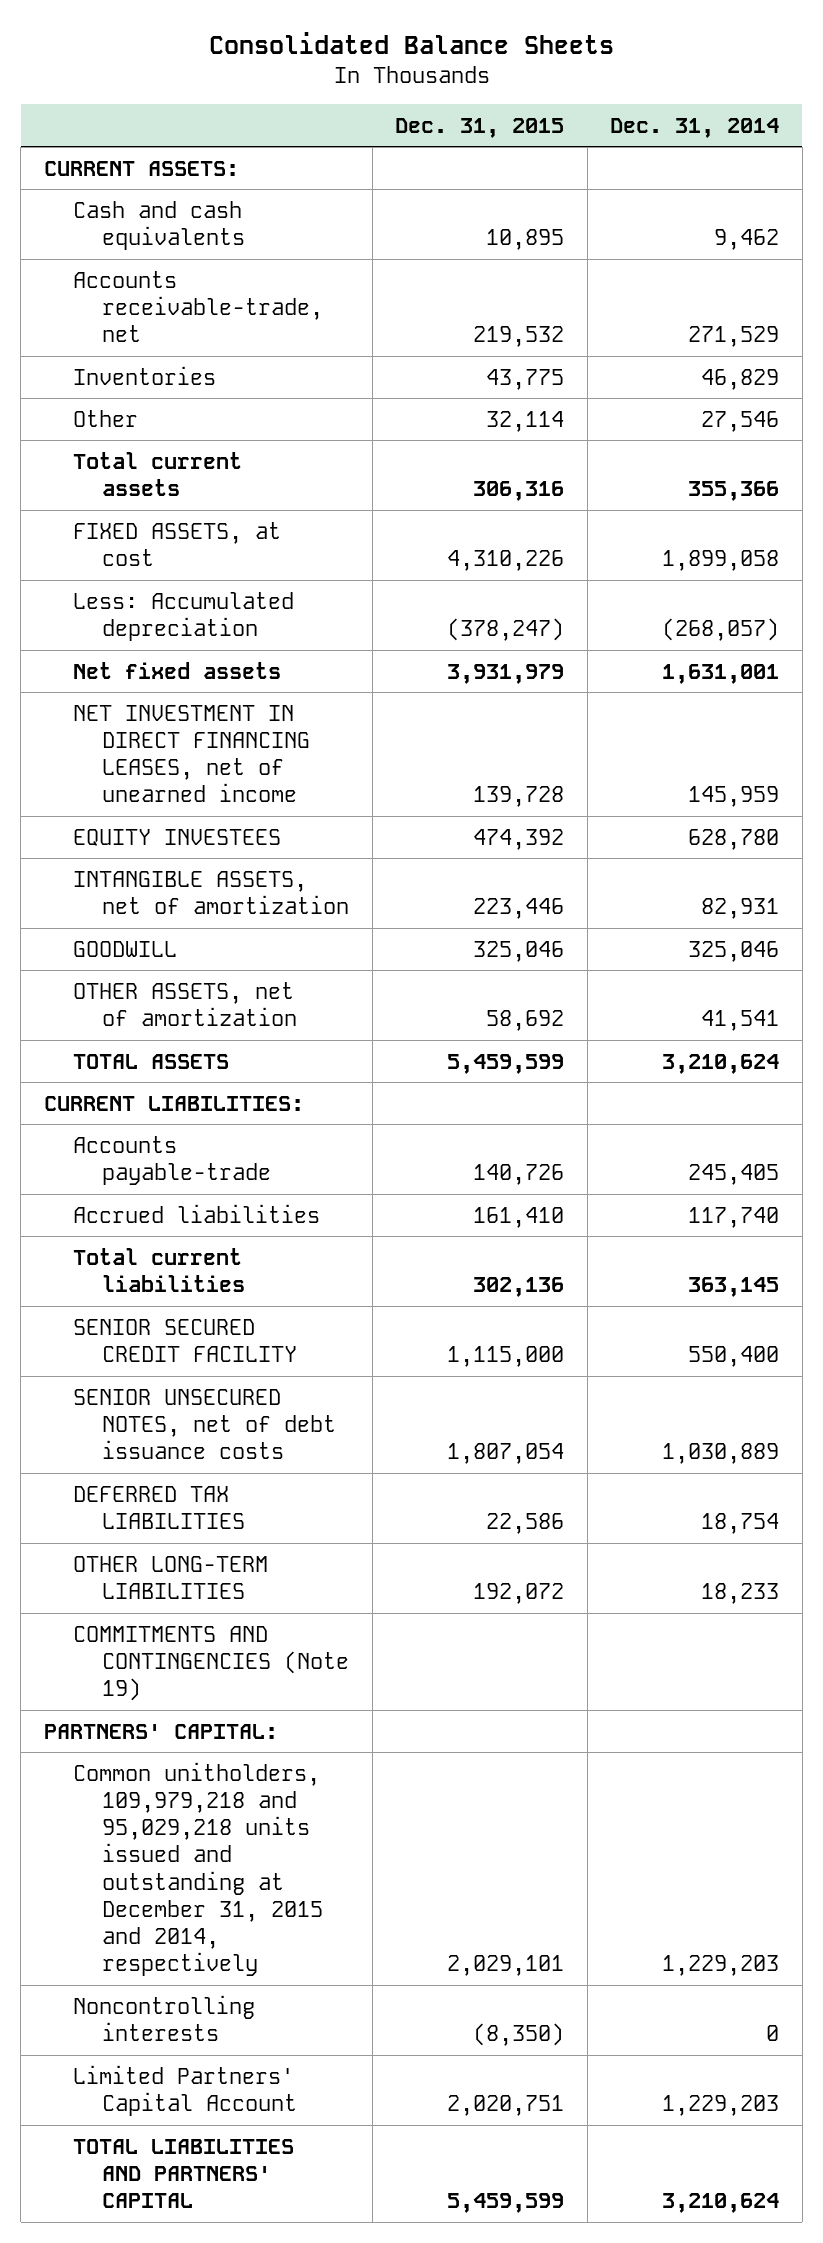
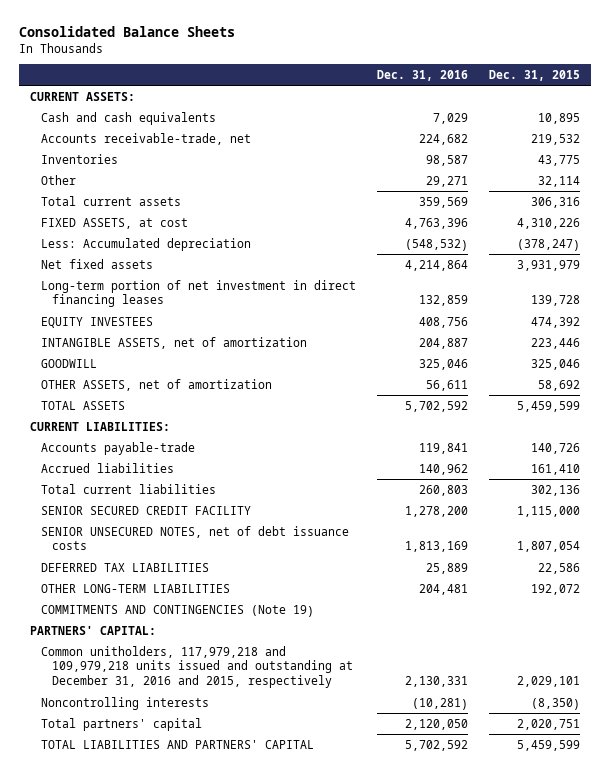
- | Dec. 31, 2015 | Dec. 31, 2014
+ | Dec. 31, 2016 | Dec. 31, 2015
- NET INVESTMENT IN DIRECT FINANCING LEASES, net of unearned income | 139,728 | 145,959
+ Long-term portion of net investment in direct financing leases | 132,859 | 139,728
- Common unitholders, 109,979,218 and 95,029,218 units issued and outstanding at December 31, 2015 and 2014, respectively | 2,029,101 | 1,229,203
+ Common unitholders, 117,979,218 and 109,979,218 units issued and outstanding at December 31, 2016 and 2015, respectively | 2,130,331 | 2,029,101
- Limited Partners' Capital Account | 2,020,751 | 1,229,203
+ Total partners' capital | 2,120,050 | 2,020,751

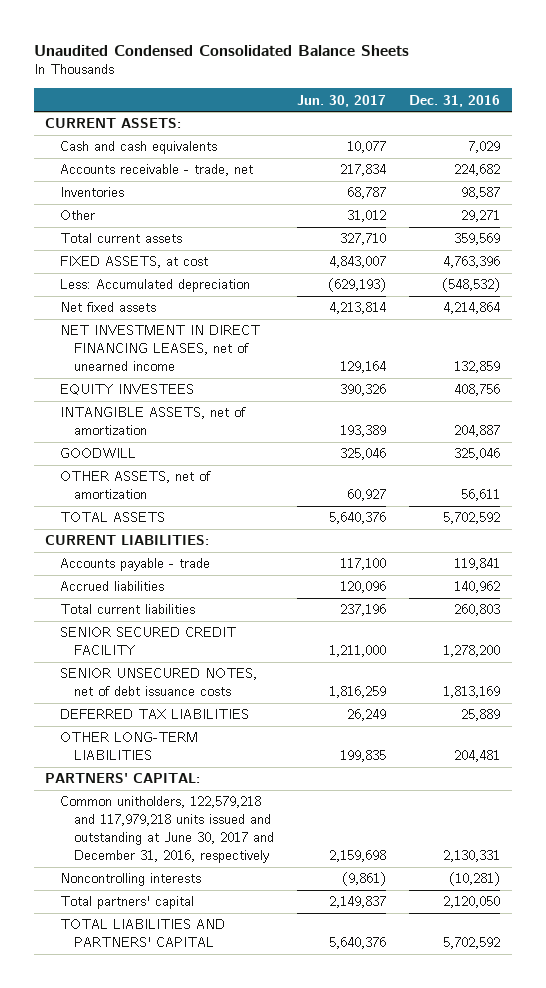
- Consolidated Balance Sheets
+ Unaudited Condensed Consolidated Balance Sheets
- | Dec. 31, 2016 | Dec. 31, 2015
+ | Jun. 30, 2017 | Dec. 31, 2016
- Accounts receivable-trade, net | 224,682 | 219,532
+ Accounts receivable - trade, net | 217,834 | 224,682
- Long-term portion of net investment in direct financing leases | 132,859 | 139,728
+ NET INVESTMENT IN DIRECT FINANCING LEASES, net of unearned income | 129,164 | 132,859
- Accounts payable-trade | 119,841 | 140,726
+ Accounts payable - trade | 117,100 | 119,841
- COMMITMENTS AND CONTINGENCIES (Note 19)
- Common unitholders, 117,979,218 and 109,979,218 units issued and outstanding at December 31, 2016 and 2015, respectively | 2,130,331 | 2,029,101
+ Common unitholders, 122,579,218 and 117,979,218 units issued and outstanding at June 30, 2017 and December 31, 2016, respectively | 2,159,698 | 2,130,331

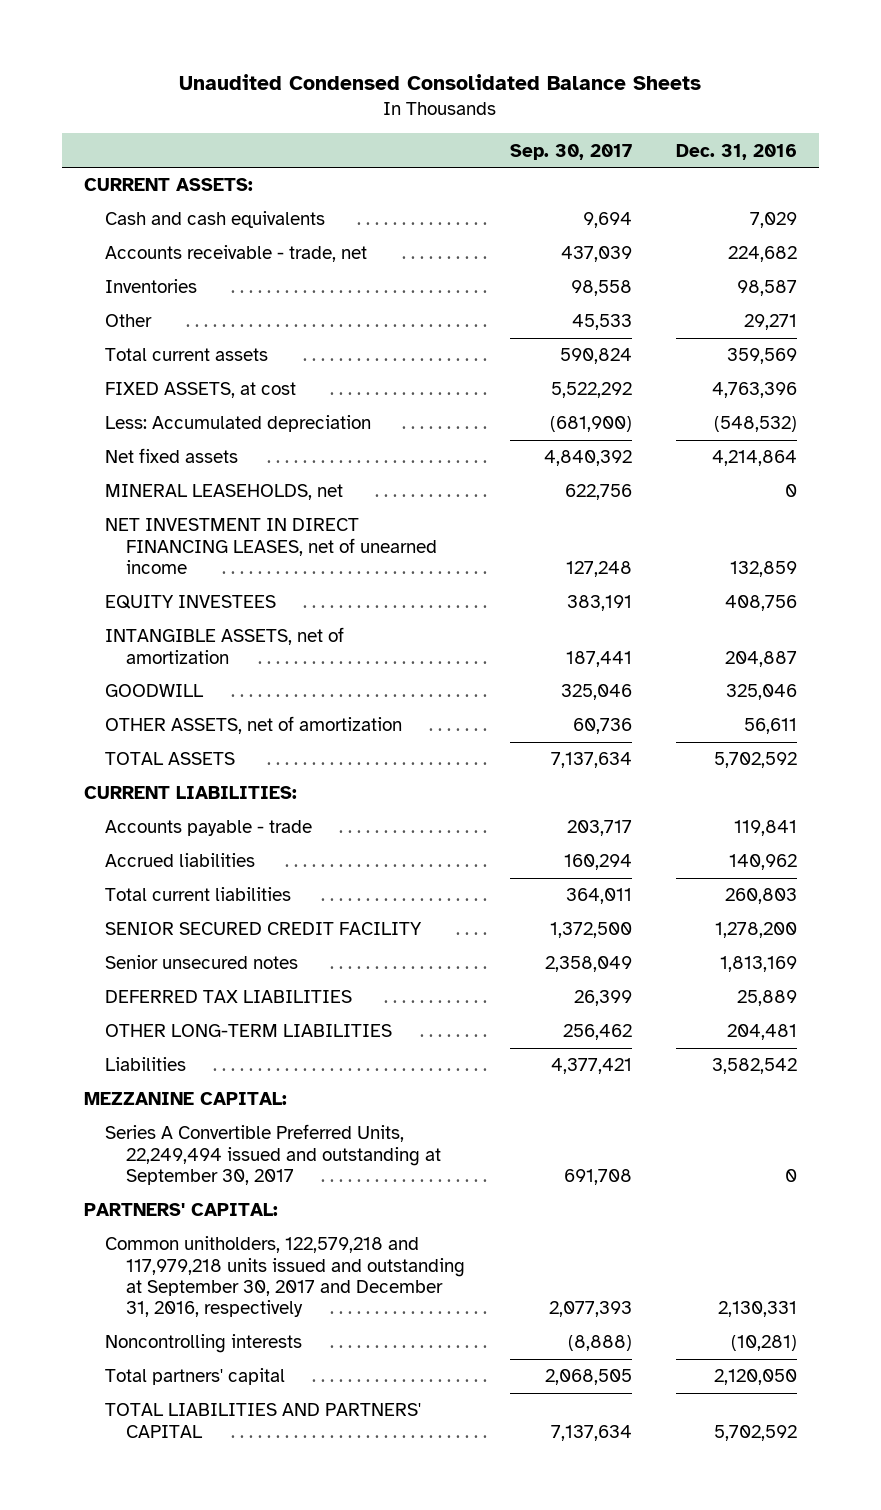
- | Jun. 30, 2017 | Dec. 31, 2016
+ | Sep. 30, 2017 | Dec. 31, 2016
+ MINERAL LEASEHOLDS, net | 622,756 | 0
- SENIOR UNSECURED NOTES, net of debt issuance costs | 1,816,259 | 1,813,169
+ Senior unsecured notes | 2,358,049 | 1,813,169
+ Liabilities | 4,377,421 | 3,582,542
+ MEZZANINE CAPITAL:
+ Series A Convertible Preferred Units, 22,249,494 issued and outstanding at September 30, 2017 | 691,708 | 0
- Common unitholders, 122,579,218 and 117,979,218 units issued and outstanding at June 30, 2017 and December 31, 2016, respectively | 2,159,698 | 2,130,331
+ Common unitholders, 122,579,218 and 117,979,218 units issued and outstanding at September 30, 2017 and December 31, 2016, respectively | 2,077,393 | 2,130,331

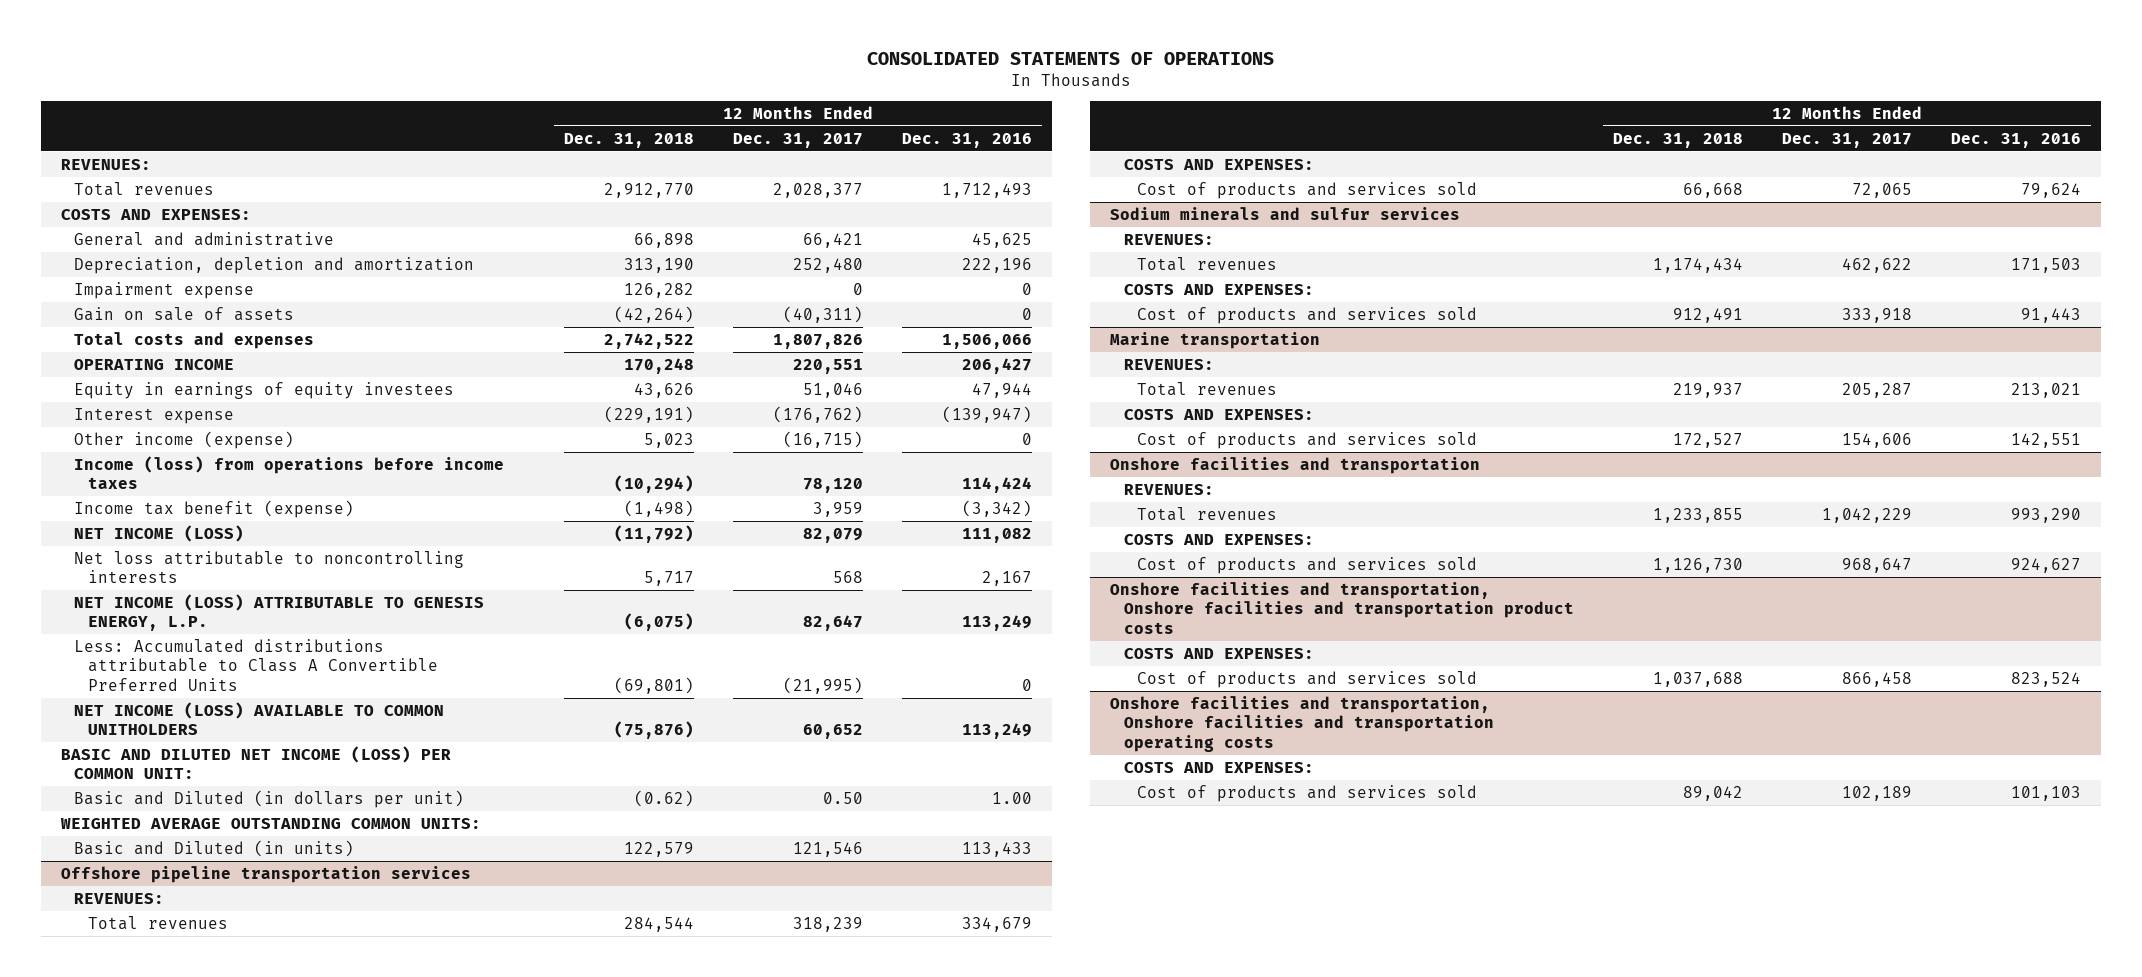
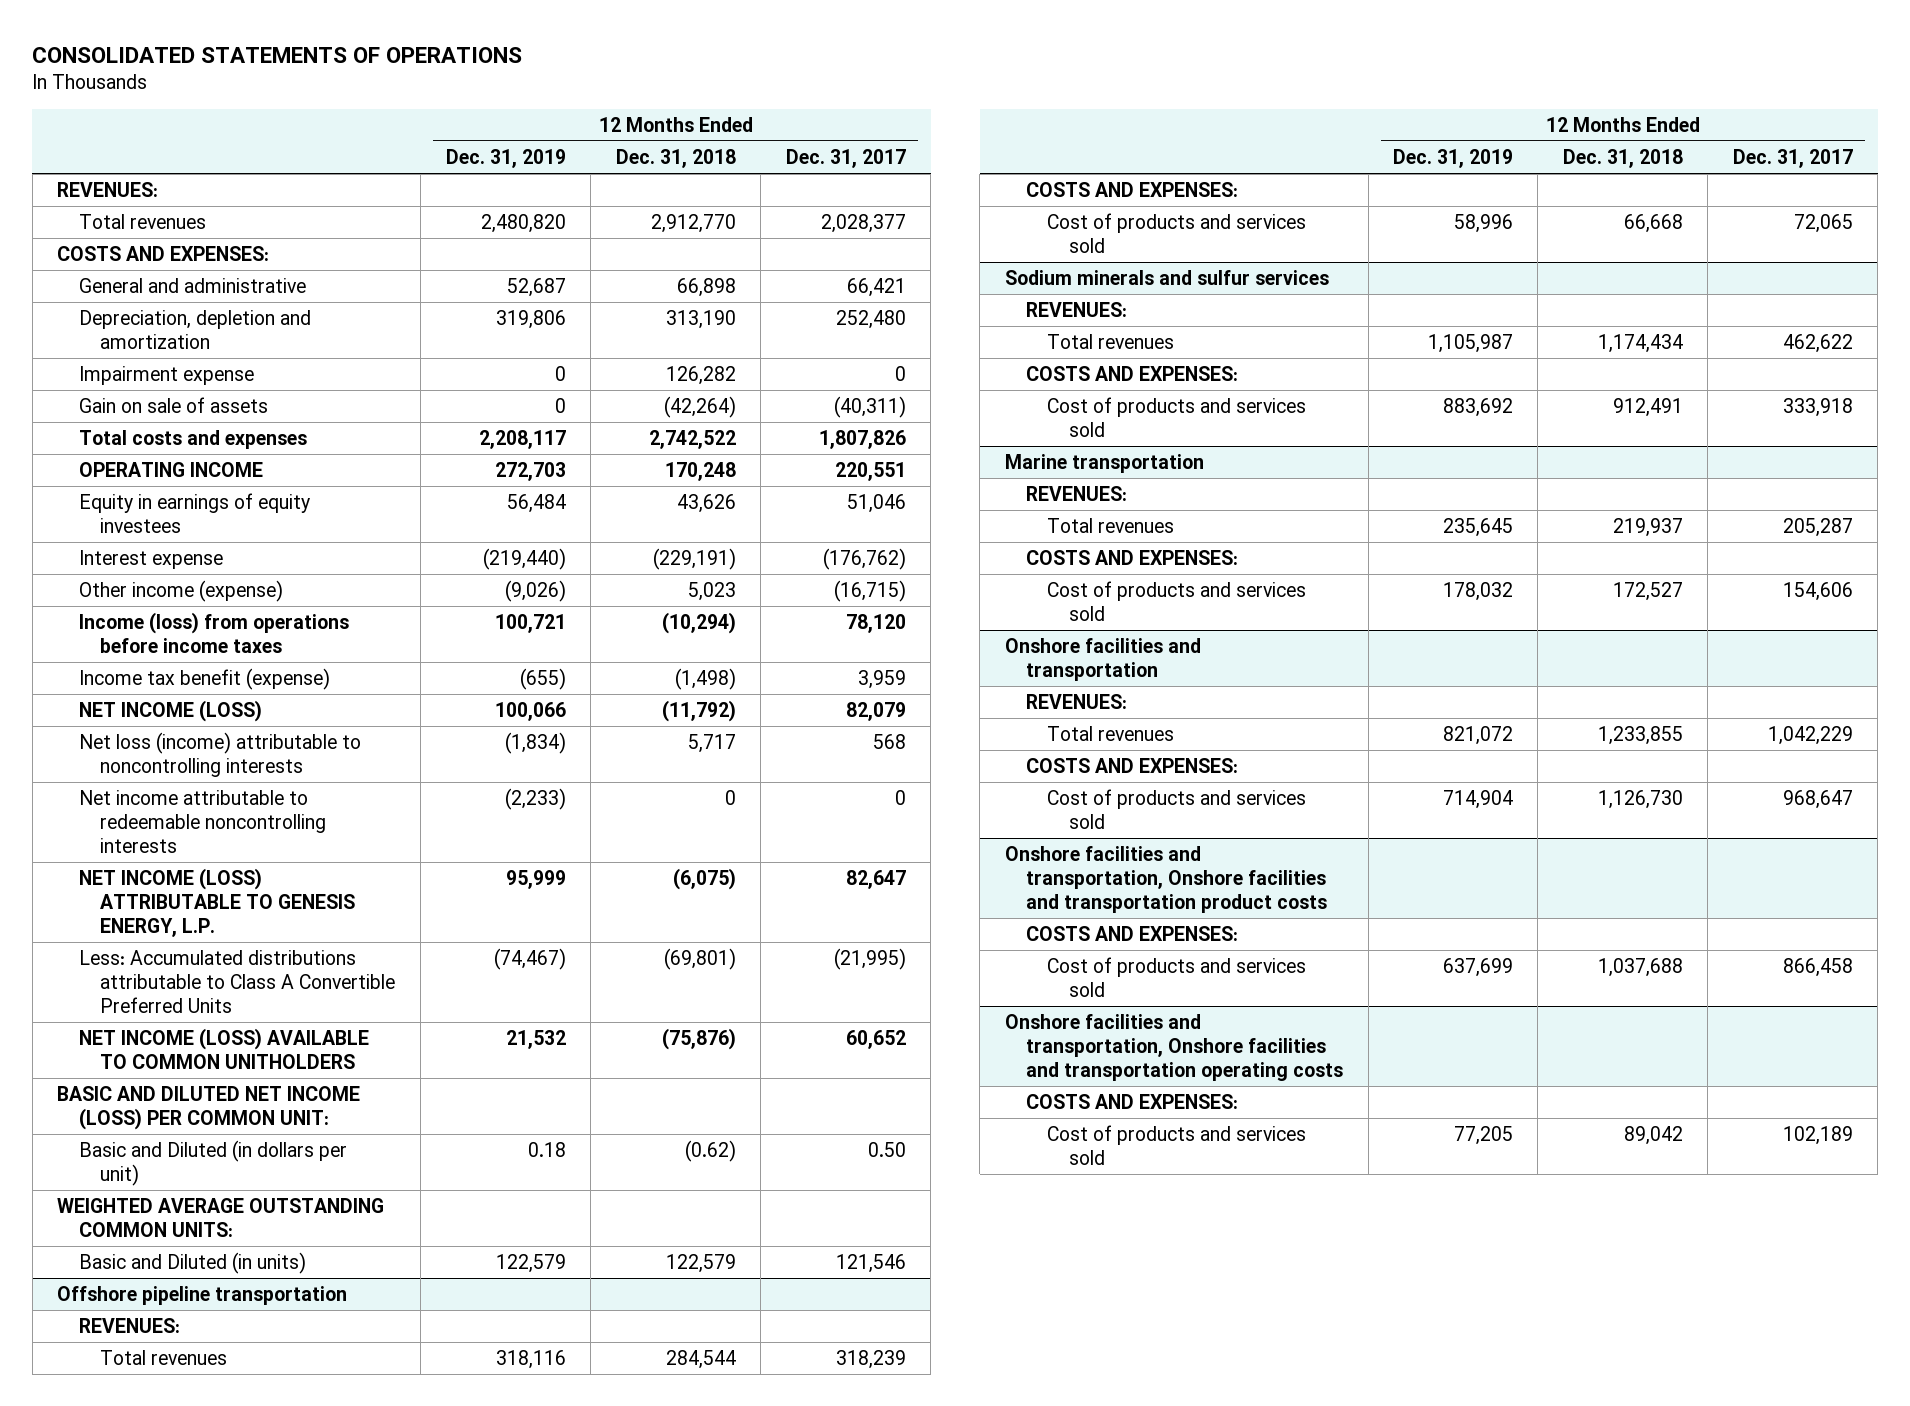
- | 12 Months Ended Dec. 31, 2018 | 12 Months Ended Dec. 31, 2017 | 12 Months Ended Dec. 31, 2016
+ | 12 Months Ended Dec. 31, 2019 | 12 Months Ended Dec. 31, 2018 | 12 Months Ended Dec. 31, 2017
- Net loss attributable to noncontrolling interests | 5,717 | 568 | 2,167
+ Net loss (income) attributable to noncontrolling interests | (1,834) | 5,717 | 568
+ Net income attributable to redeemable noncontrolling interests | (2,233) | 0 | 0
- Offshore pipeline transportation services
+ Offshore pipeline transportation

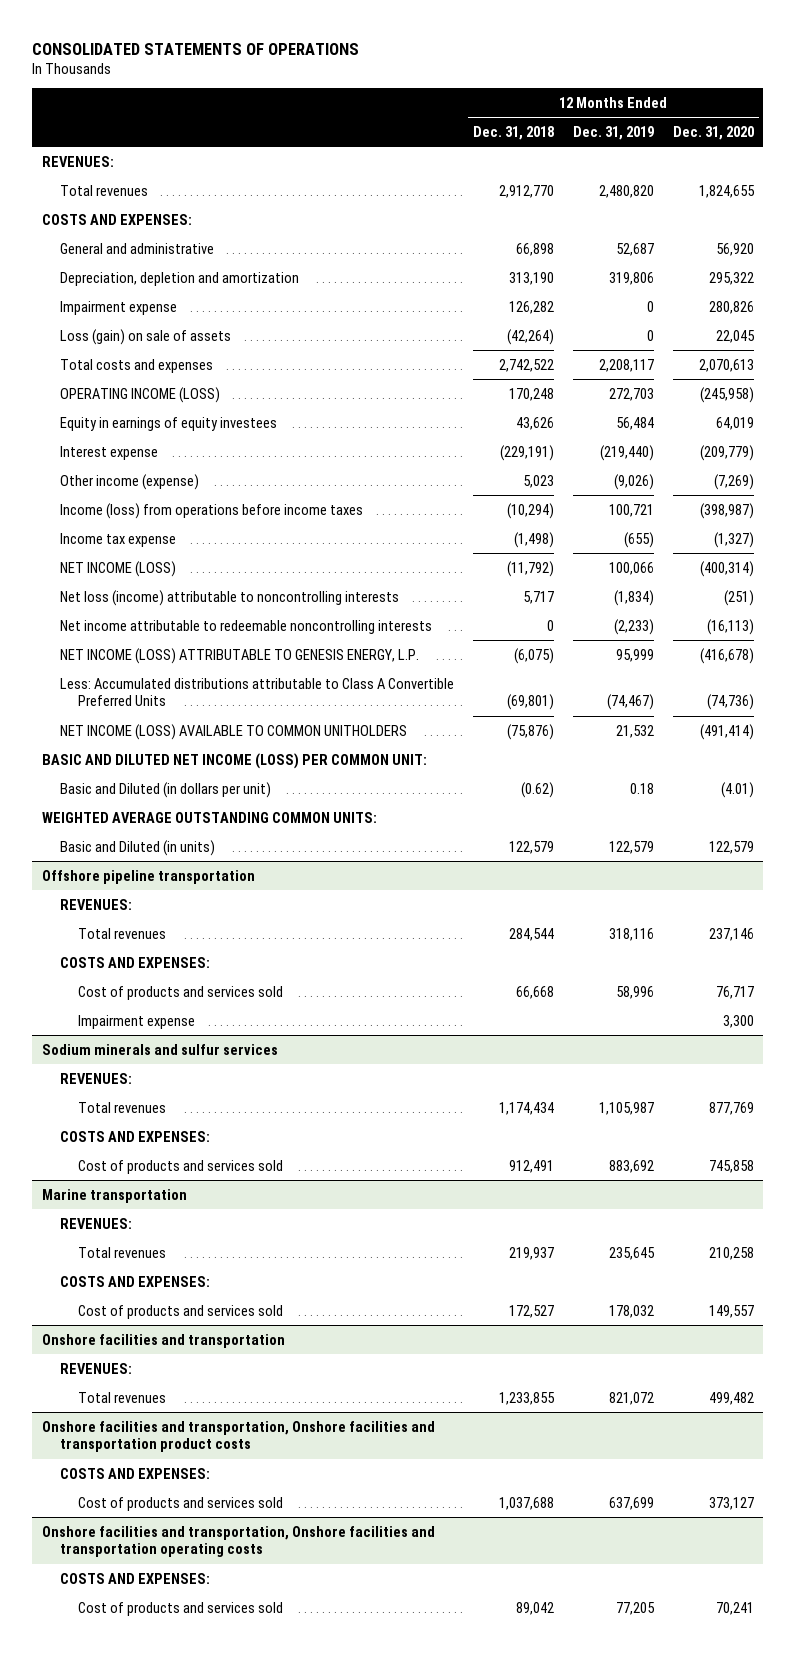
- | 12 Months Ended Dec. 31, 2019 | 12 Months Ended Dec. 31, 2018 | 12 Months Ended Dec. 31, 2017
+ | 12 Months Ended Dec. 31, 2018 | 12 Months Ended Dec. 31, 2019 | 12 Months Ended Dec. 31, 2020
- Gain on sale of assets | 0 | (42,264) | (40,311)
+ Loss (gain) on sale of assets | (42,264) | 0 | 22,045
- OPERATING INCOME | 272,703 | 170,248 | 220,551
+ OPERATING INCOME (LOSS) | 170,248 | 272,703 | (245,958)
- Income tax benefit (expense) | (655) | (1,498) | 3,959
+ Income tax expense | (1,498) | (655) | (1,327)
@ Offshore pipeline transportation
+ Impairment expense | | | 3,300
@ Onshore facilities and transportation
- COSTS AND EXPENSES:
- Cost of products and services sold | 714,904 | 1,126,730 | 968,647

